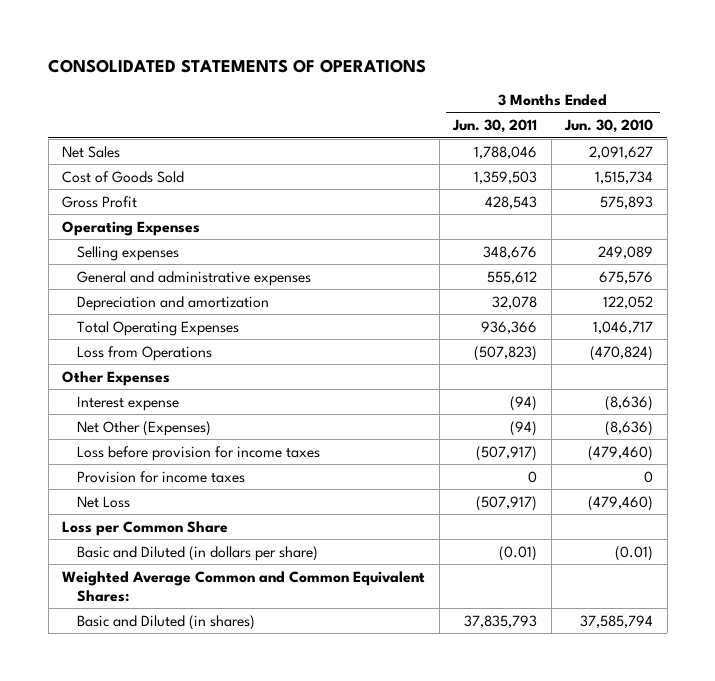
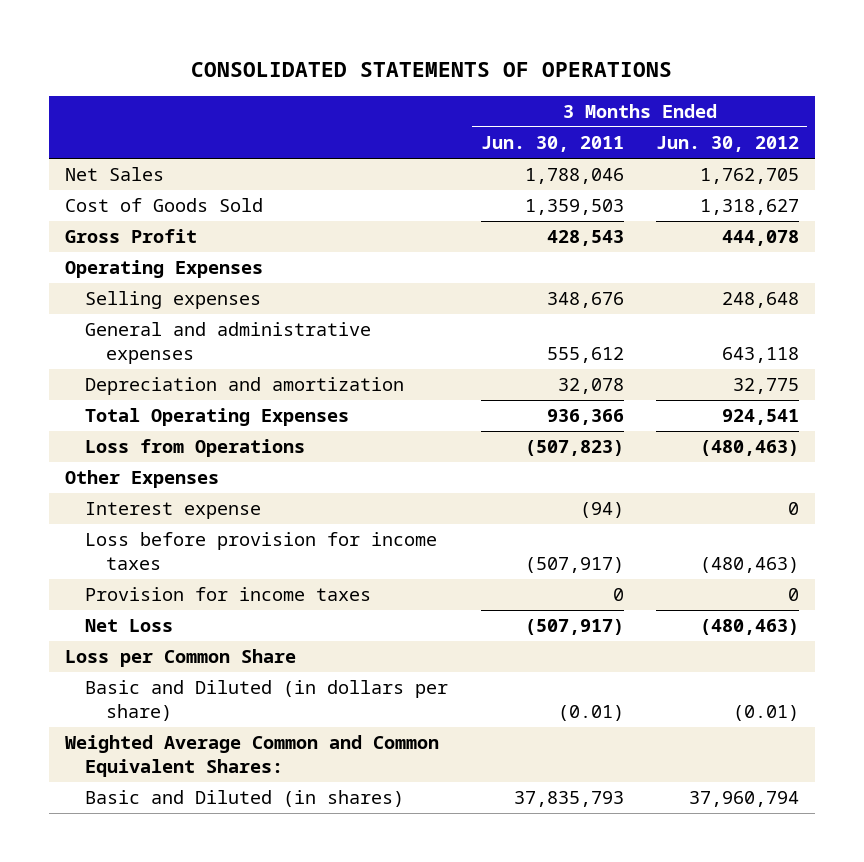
- | 3 Months Ended Jun. 30, 2011 | 3 Months Ended Jun. 30, 2010
+ | 3 Months Ended Jun. 30, 2011 | 3 Months Ended Jun. 30, 2012
- Net Other (Expenses) | (94) | (8,636)

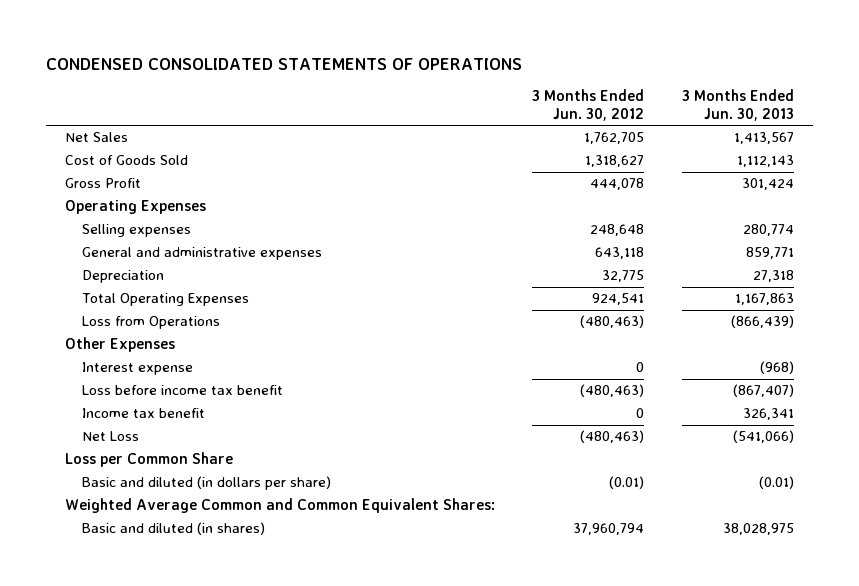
- CONSOLIDATED STATEMENTS OF OPERATIONS
+ CONDENSED CONSOLIDATED STATEMENTS OF OPERATIONS
- | 3 Months Ended Jun. 30, 2011 | 3 Months Ended Jun. 30, 2012
+ | 3 Months Ended Jun. 30, 2012 | 3 Months Ended Jun. 30, 2013
- Depreciation and amortization | 32,078 | 32,775
+ Depreciation | 32,775 | 27,318
- Loss before provision for income taxes | (507,917) | (480,463)
- Provision for income taxes | 0 | 0
+ Loss before income tax benefit | (480,463) | (867,407)
+ Income tax benefit | 0 | 326,341
- Basic and Diluted (in dollars per share) | (0.01) | (0.01)
+ Basic and diluted (in dollars per share) | (0.01) | (0.01)
- Basic and Diluted (in shares) | 37,835,793 | 37,960,794
+ Basic and diluted (in shares) | 37,960,794 | 38,028,975

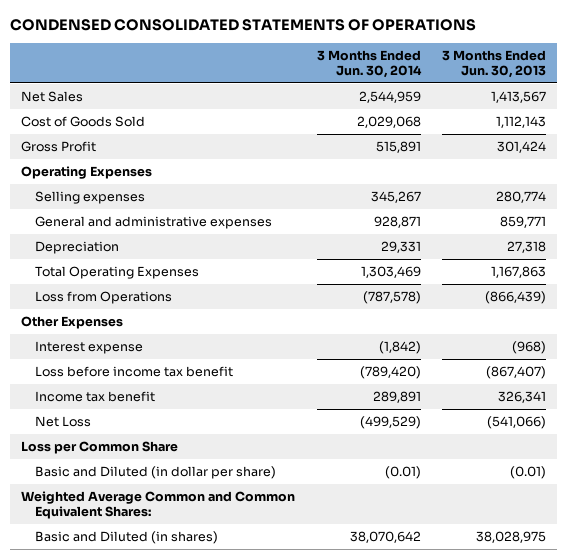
- | 3 Months Ended Jun. 30, 2012 | 3 Months Ended Jun. 30, 2013
+ | 3 Months Ended Jun. 30, 2014 | 3 Months Ended Jun. 30, 2013
- Basic and diluted (in dollars per share) | (0.01) | (0.01)
+ Basic and Diluted (in dollar per share) | (0.01) | (0.01)
- Basic and diluted (in shares) | 37,960,794 | 38,028,975
+ Basic and Diluted (in shares) | 38,070,642 | 38,028,975

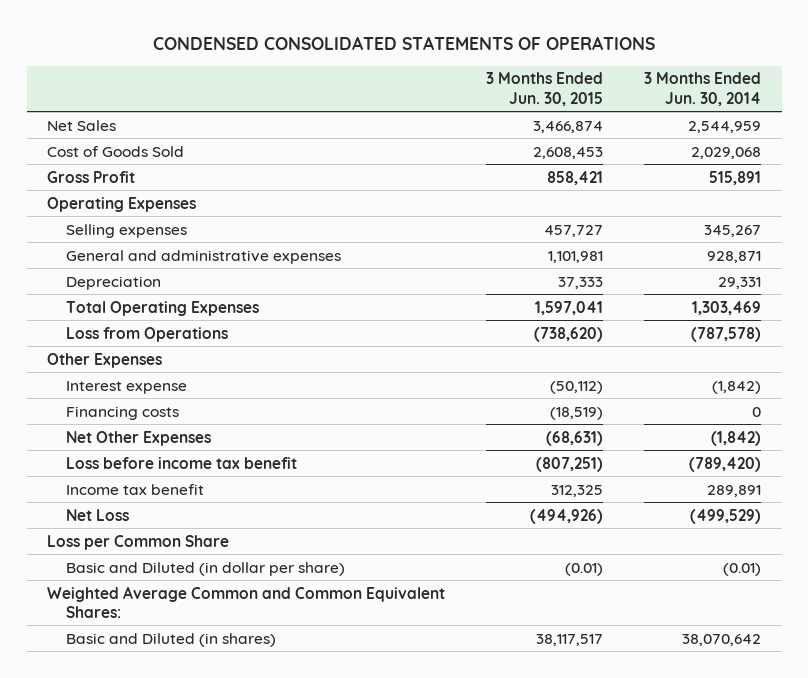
- | 3 Months Ended Jun. 30, 2014 | 3 Months Ended Jun. 30, 2013
+ | 3 Months Ended Jun. 30, 2015 | 3 Months Ended Jun. 30, 2014
+ Financing costs | (18,519) | 0
+ Net Other Expenses | (68,631) | (1,842)

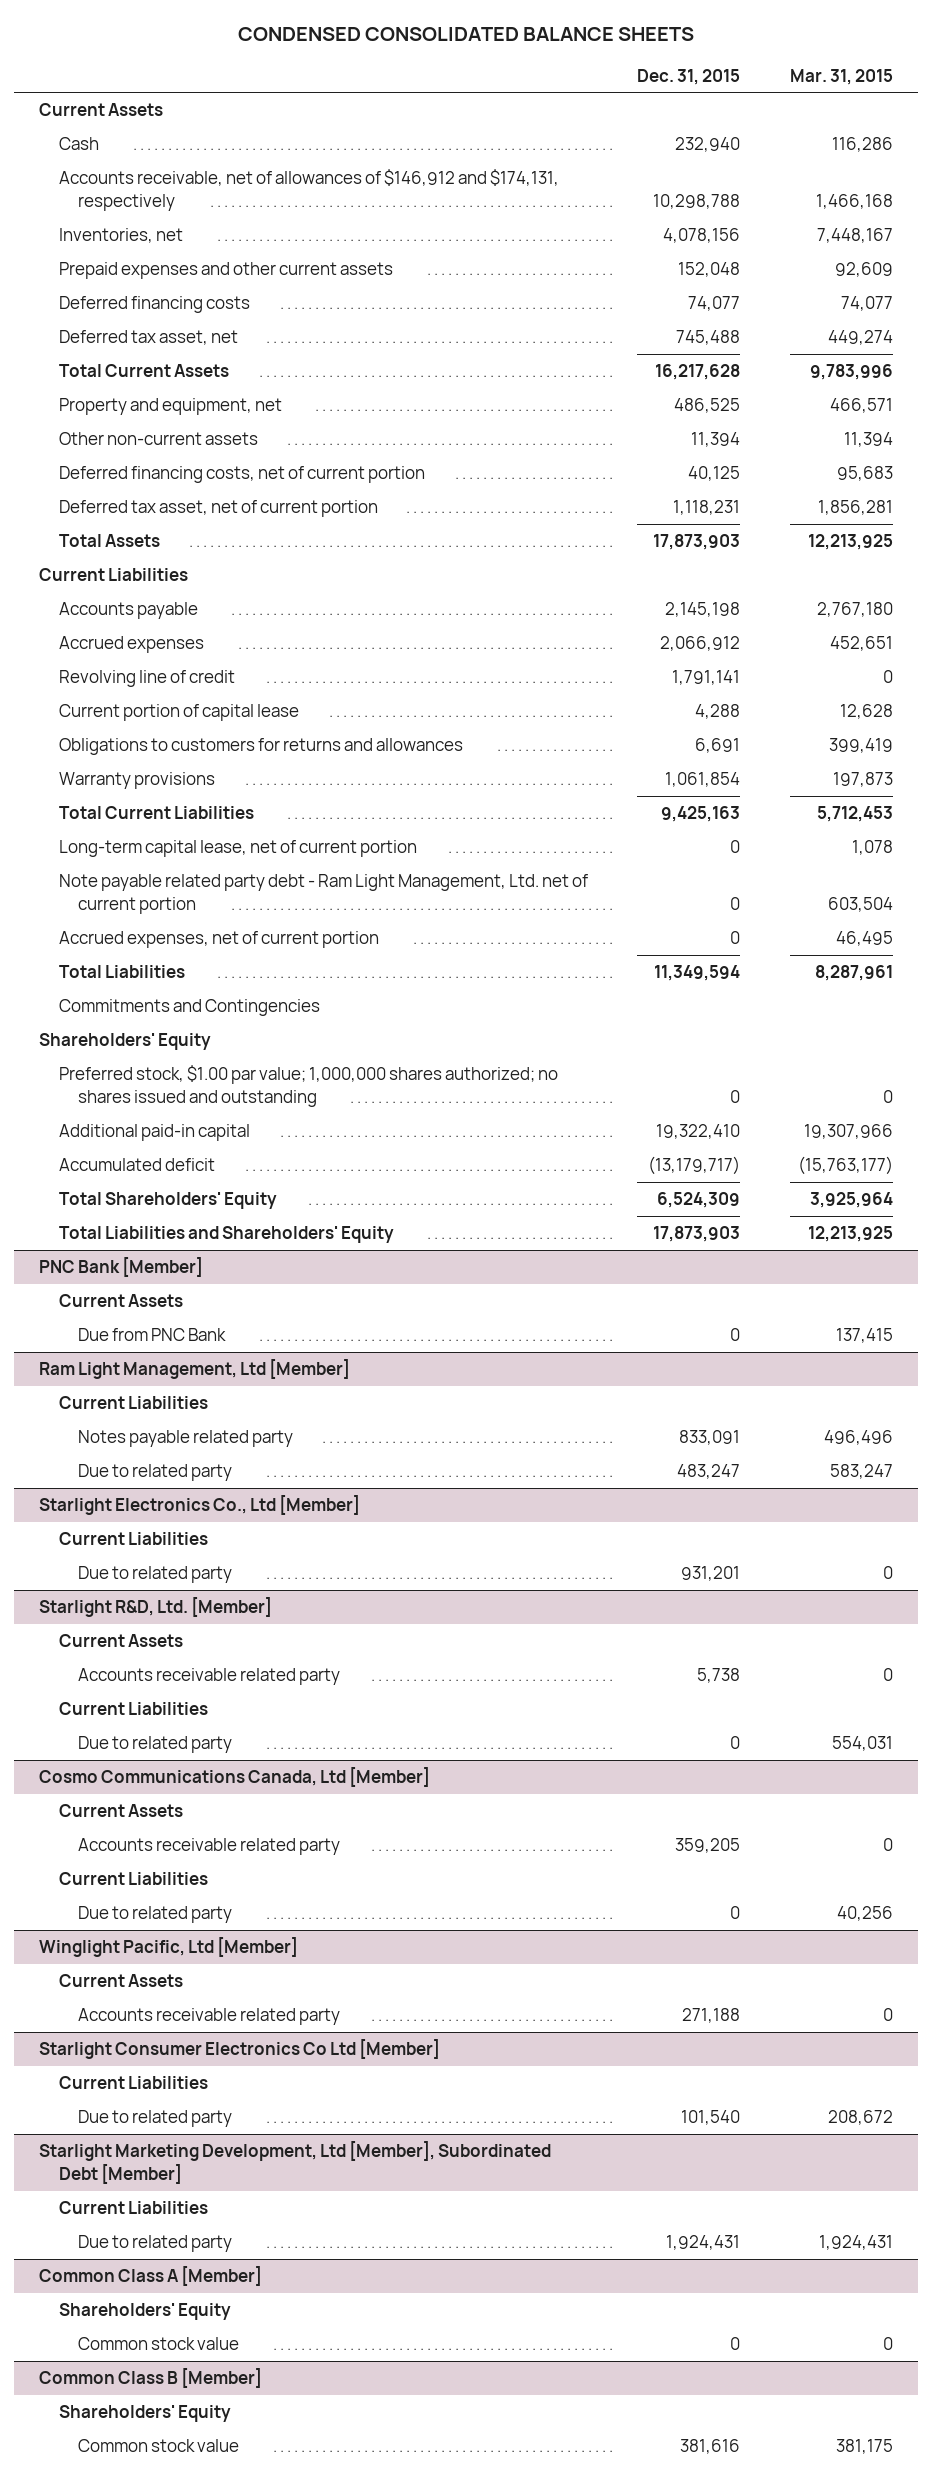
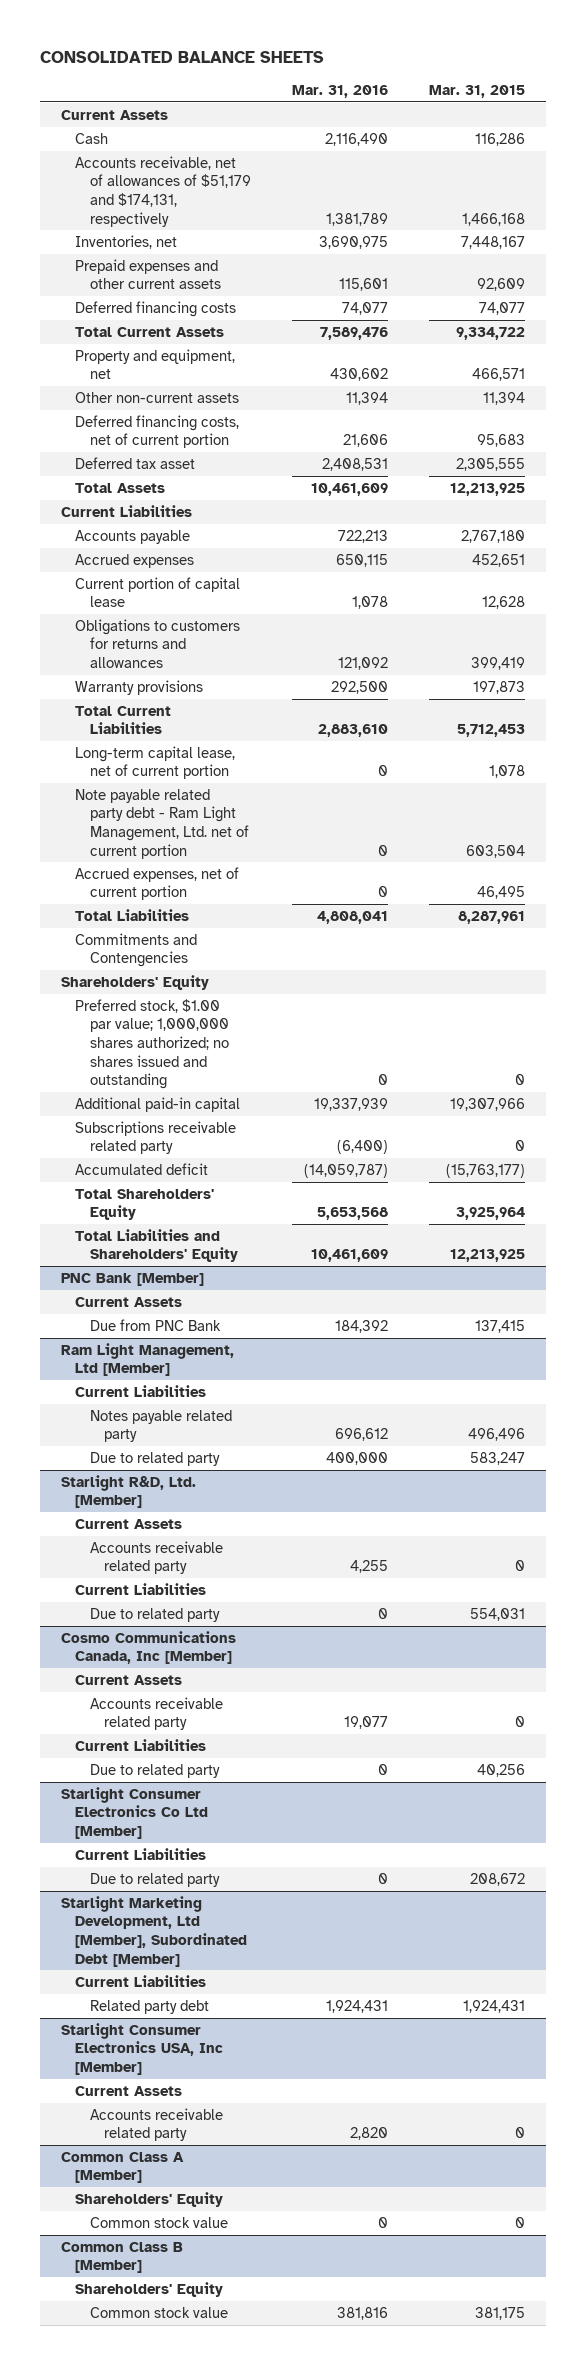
- CONDENSED CONSOLIDATED BALANCE SHEETS
+ CONSOLIDATED BALANCE SHEETS
- | Dec. 31, 2015 | Mar. 31, 2015
+ | Mar. 31, 2016 | Mar. 31, 2015
- Accounts receivable, net of allowances of $146,912 and $174,131, respectively | 10,298,788 | 1,466,168
+ Accounts receivable, net of allowances of $51,179 and $174,131, respectively | 1,381,789 | 1,466,168
- Deferred tax asset, net | 745,488 | 449,274
- Total Current Assets | 16,217,628 | 9,783,996
+ Total Current Assets | 7,589,476 | 9,334,722
- Deferred tax asset, net of current portion | 1,118,231 | 1,856,281
+ Deferred tax asset | 2,408,531 | 2,305,555
- Revolving line of credit | 1,791,141 | 0
- Commitments and Contingencies
+ Commitments and Contengencies
+ Subscriptions receivable related party | (6,400) | 0
- Starlight Electronics Co., Ltd [Member]
- Current Liabilities
- Due to related party | 931,201 | 0
- Cosmo Communications Canada, Ltd [Member]
+ Cosmo Communications Canada, Inc [Member]
- Winglight Pacific, Ltd [Member]
- Current Assets
- Accounts receivable related party | 271,188 | 0
@ Starlight Marketing Development, Ltd [Member], Subordinated Debt [Member]
- Due to related party | 1,924,431 | 1,924,431
+ Related party debt | 1,924,431 | 1,924,431
+ Starlight Consumer Electronics USA, Inc [Member]
+ Current Assets
+ Accounts receivable related party | 2,820 | 0

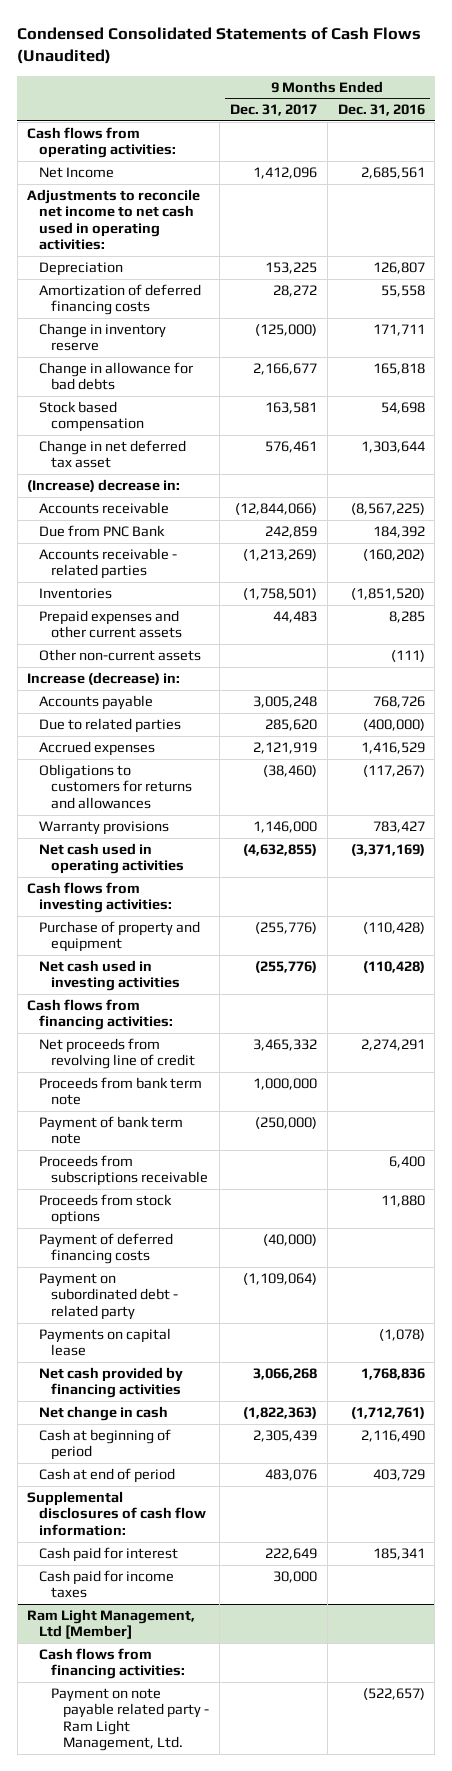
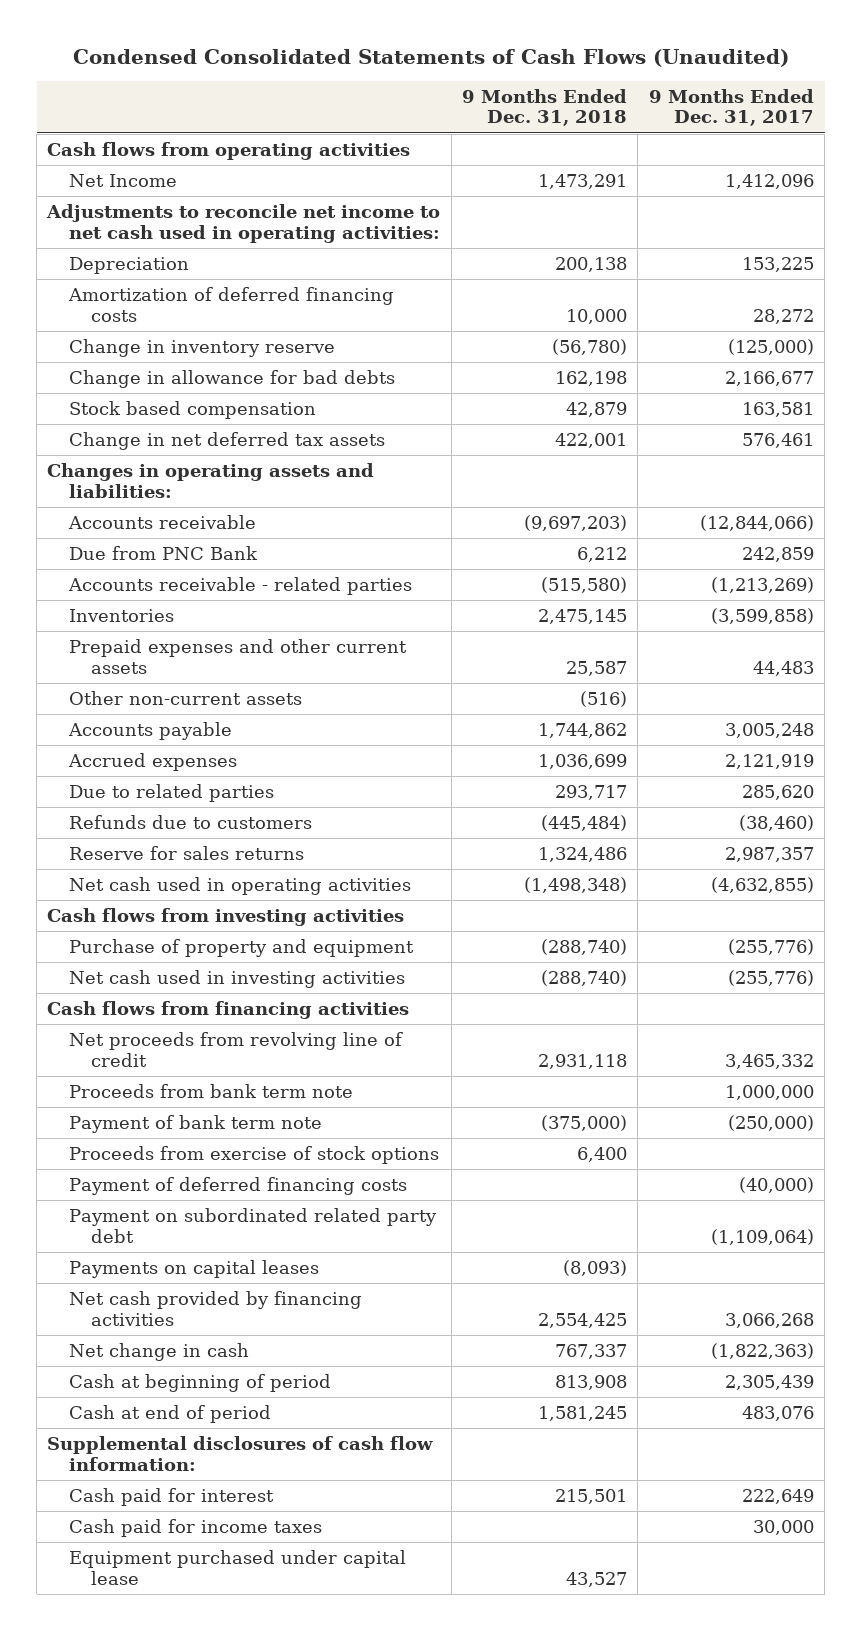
- | 9 Months Ended Dec. 31, 2017 | 9 Months Ended Dec. 31, 2016
+ | 9 Months Ended Dec. 31, 2018 | 9 Months Ended Dec. 31, 2017
- Cash flows from operating activities:
+ Cash flows from operating activities
- Change in net deferred tax asset | 576,461 | 1,303,644
- (Increase) decrease in:
+ Change in net deferred tax assets | 422,001 | 576,461
+ Changes in operating assets and liabilities:
- Inventories | (1,758,501) | (1,851,520)
+ Inventories | 2,475,145 | (3,599,858)
- Increase (decrease) in:
- Obligations to customers for returns and allowances | (38,460) | (117,267)
- Warranty provisions | 1,146,000 | 783,427
moved down: Due to related parties | 293,717 | 285,620
+ Refunds due to customers | (445,484) | (38,460)
+ Reserve for sales returns | 1,324,486 | 2,987,357
- Cash flows from investing activities:
+ Cash flows from investing activities
- Cash flows from financing activities:
+ Cash flows from financing activities
- Proceeds from subscriptions receivable | | 6,400
- Proceeds from stock options | | 11,880
+ Proceeds from exercise of stock options | 6,400 |
- Payment on subordinated debt - related party | (1,109,064) |
- Payments on capital lease | | (1,078)
+ Payment on subordinated related party debt | | (1,109,064)
+ Payments on capital leases | (8,093) |
- Ram Light Management, Ltd [Member]
- Cash flows from financing activities:
- Payment on note payable related party - Ram Light Management, Ltd. | | (522,657)
+ Equipment purchased under capital lease | 43,527 |

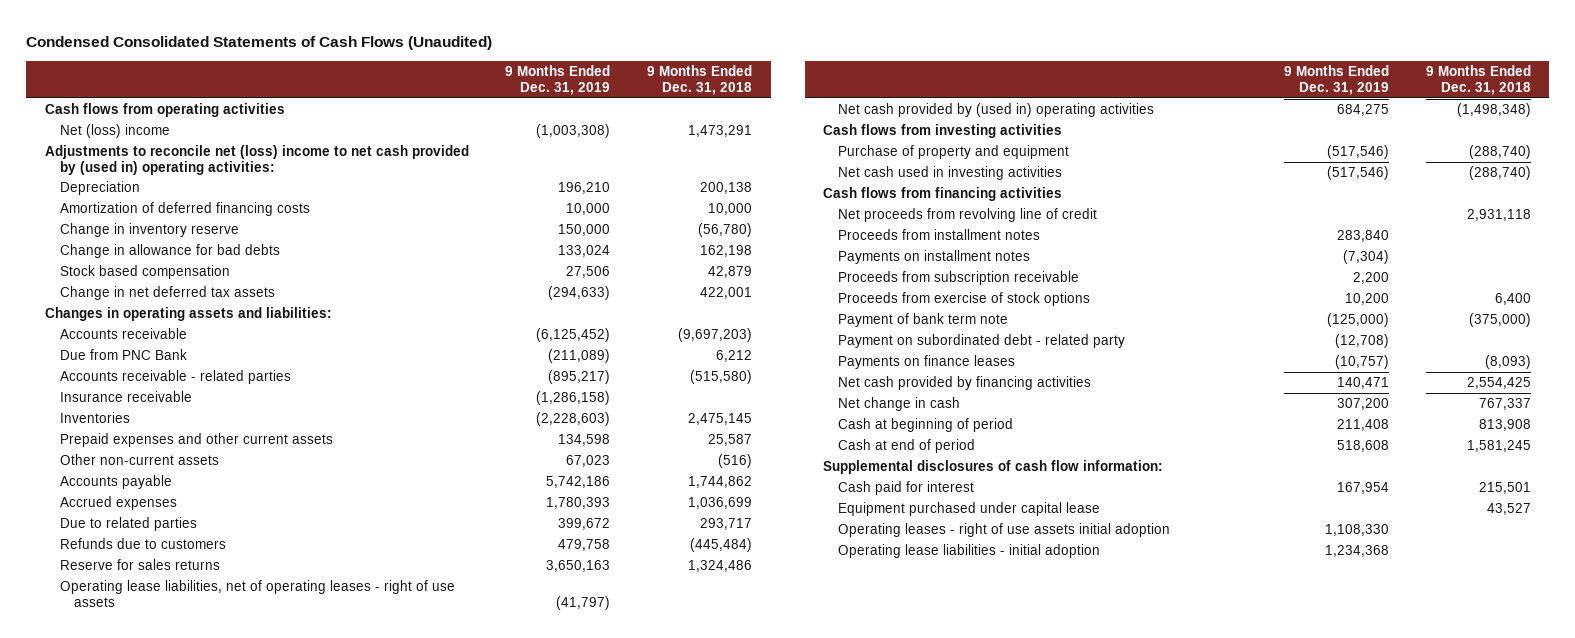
- | 9 Months Ended Dec. 31, 2018 | 9 Months Ended Dec. 31, 2017
+ | 9 Months Ended Dec. 31, 2019 | 9 Months Ended Dec. 31, 2018
- Net Income | 1,473,291 | 1,412,096
- Adjustments to reconcile net income to net cash used in operating activities:
+ Net (loss) income | (1,003,308) | 1,473,291
+ Adjustments to reconcile net (loss) income to net cash provided by (used in) operating activities:
+ Insurance receivable | (1,286,158) |
- Net cash used in operating activities | (1,498,348) | (4,632,855)
+ Operating lease liabilities, net of operating leases - right of use assets | (41,797) |
+ Net cash provided by (used in) operating activities | 684,275 | (1,498,348)
- Proceeds from bank term note | | 1,000,000
+ Proceeds from installment notes | 283,840 |
+ Payments on installment notes | (7,304) |
+ Proceeds from subscription receivable | 2,200 |
- Payment of deferred financing costs | | (40,000)
- Payment on subordinated related party debt | | (1,109,064)
- Payments on capital leases | (8,093) |
moved down: Payment of bank term note | (125,000) | (375,000)
+ Payment on subordinated debt - related party | (12,708) |
+ Payments on finance leases | (10,757) | (8,093)
- Cash paid for income taxes | | 30,000
+ Operating leases - right of use assets initial adoption | 1,108,330 |
+ Operating lease liabilities - initial adoption | 1,234,368 |

